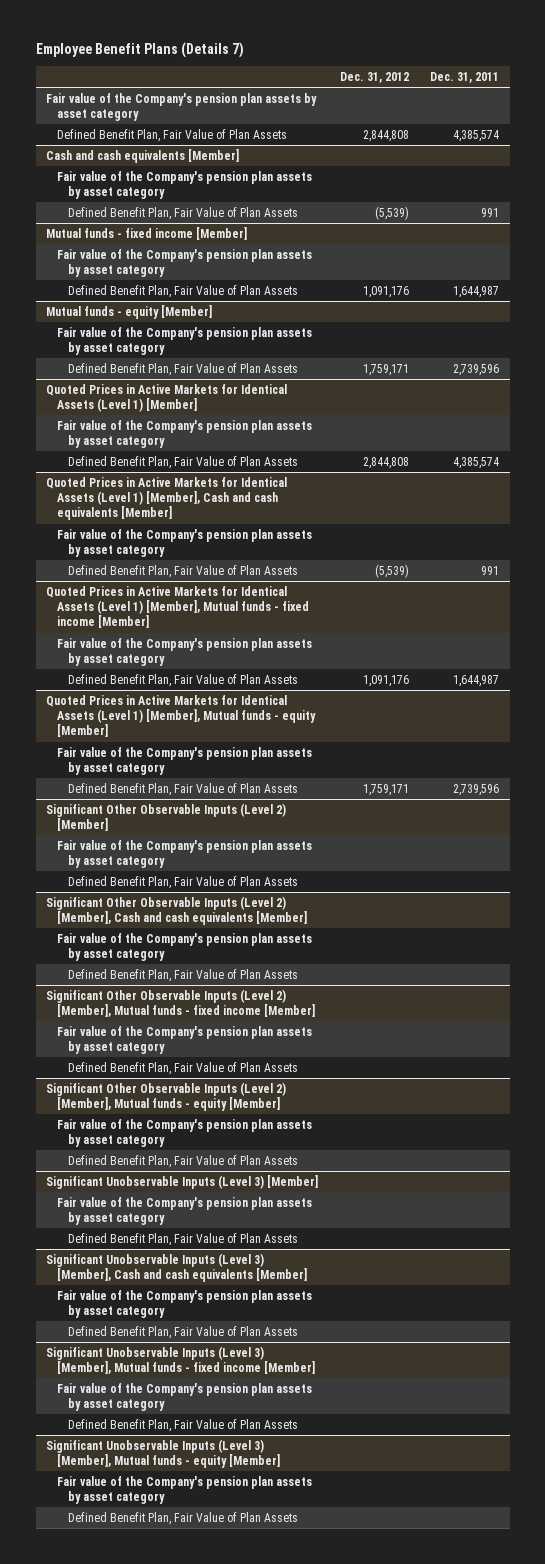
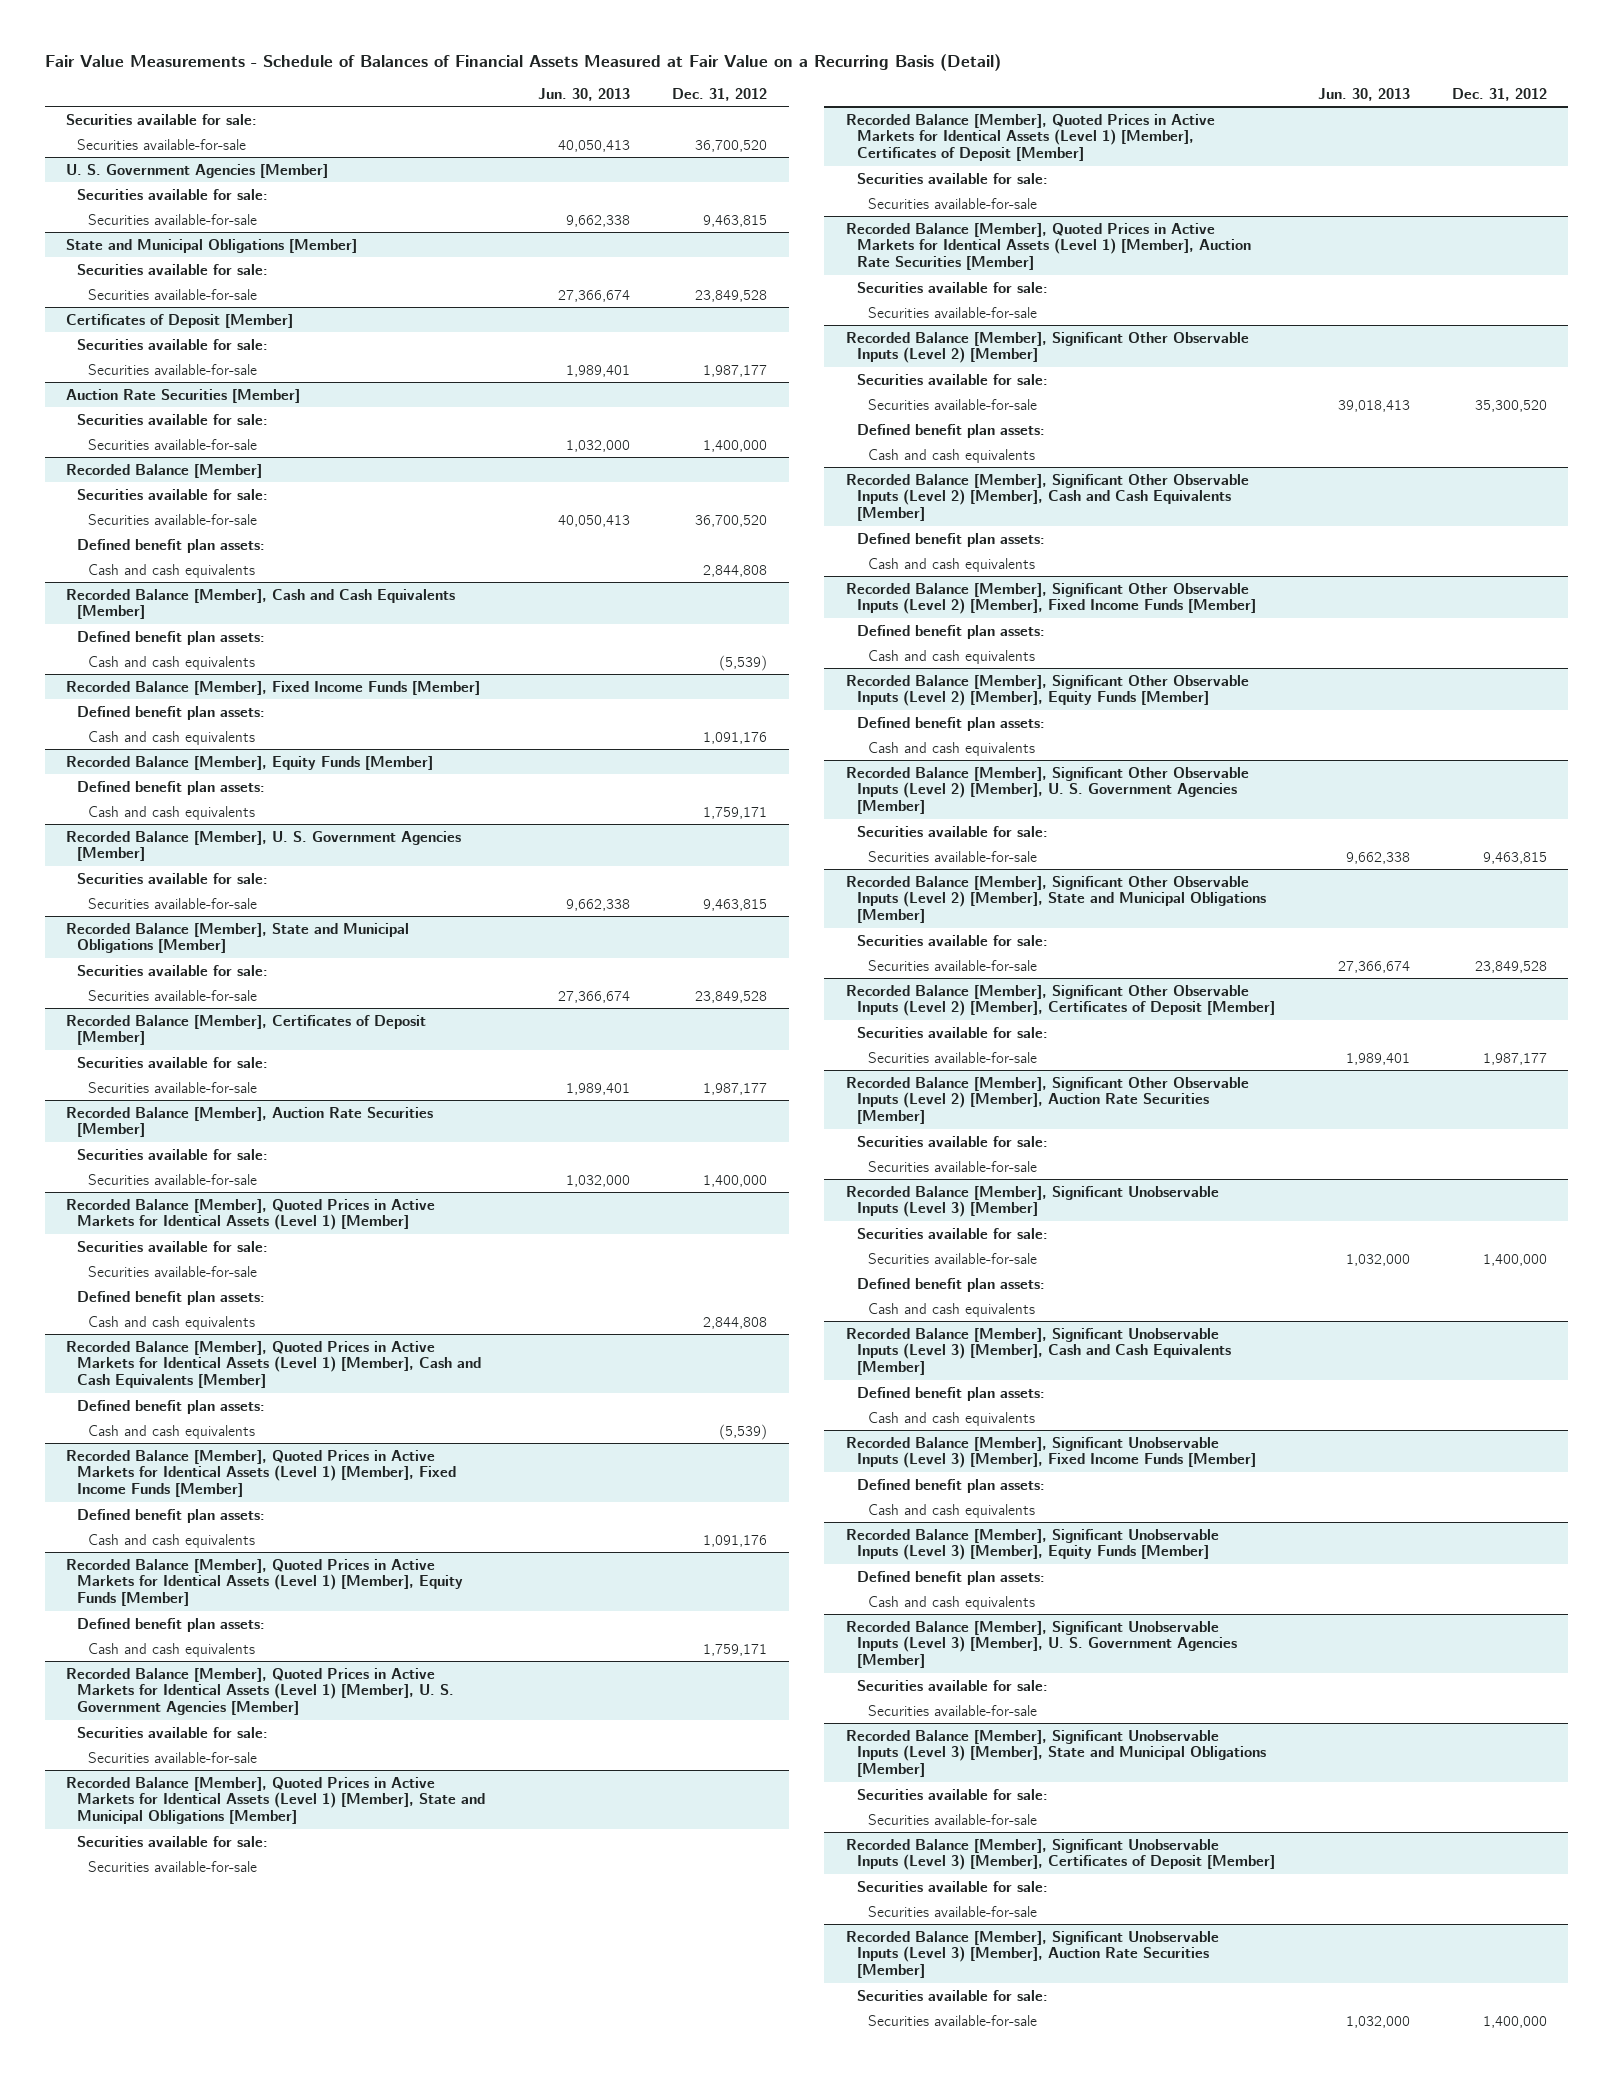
- Employee Benefit Plans (Details 7)
+ Fair Value Measurements - Schedule of Balances of Financial Assets Measured at Fair Value on a Recurring Basis (Detail)
- | Dec. 31, 2012 | Dec. 31, 2011
+ | Jun. 30, 2013 | Dec. 31, 2012
- Fair value of the Company's pension plan assets by asset category
- Defined Benefit Plan, Fair Value of Plan Assets | 2,844,808 | 4,385,574
- Cash and cash equivalents [Member]
- Fair value of the Company's pension plan assets by asset category
- Defined Benefit Plan, Fair Value of Plan Assets | (5,539) | 991
- Mutual funds - fixed income [Member]
- Fair value of the Company's pension plan assets by asset category
- Defined Benefit Plan, Fair Value of Plan Assets | 1,091,176 | 1,644,987
- Mutual funds - equity [Member]
- Fair value of the Company's pension plan assets by asset category
- Defined Benefit Plan, Fair Value of Plan Assets | 1,759,171 | 2,739,596
- Quoted Prices in Active Markets for Identical Assets (Level 1) [Member]
- Fair value of the Company's pension plan assets by asset category
- Defined Benefit Plan, Fair Value of Plan Assets | 2,844,808 | 4,385,574
- Quoted Prices in Active Markets for Identical Assets (Level 1) [Member], Cash and cash equivalents [Member]
- Fair value of the Company's pension plan assets by asset category
- Defined Benefit Plan, Fair Value of Plan Assets | (5,539) | 991
- Quoted Prices in Active Markets for Identical Assets (Level 1) [Member], Mutual funds - fixed income [Member]
- Fair value of the Company's pension plan assets by asset category
- Defined Benefit Plan, Fair Value of Plan Assets | 1,091,176 | 1,644,987
- Quoted Prices in Active Markets for Identical Assets (Level 1) [Member], Mutual funds - equity [Member]
- Fair value of the Company's pension plan assets by asset category
- Defined Benefit Plan, Fair Value of Plan Assets | 1,759,171 | 2,739,596
- Significant Other Observable Inputs (Level 2) [Member]
- Fair value of the Company's pension plan assets by asset category
- Defined Benefit Plan, Fair Value of Plan Assets
- Significant Other Observable Inputs (Level 2) [Member], Cash and cash equivalents [Member]
- Fair value of the Company's pension plan assets by asset category
- Defined Benefit Plan, Fair Value of Plan Assets
- Significant Other Observable Inputs (Level 2) [Member], Mutual funds - fixed income [Member]
- Fair value of the Company's pension plan assets by asset category
- Defined Benefit Plan, Fair Value of Plan Assets
- Significant Other Observable Inputs (Level 2) [Member], Mutual funds - equity [Member]
- Fair value of the Company's pension plan assets by asset category
- Defined Benefit Plan, Fair Value of Plan Assets
- Significant Unobservable Inputs (Level 3) [Member]
- Fair value of the Company's pension plan assets by asset category
- Defined Benefit Plan, Fair Value of Plan Assets
- Significant Unobservable Inputs (Level 3) [Member], Cash and cash equivalents [Member]
- Fair value of the Company's pension plan assets by asset category
- Defined Benefit Plan, Fair Value of Plan Assets
- Significant Unobservable Inputs (Level 3) [Member], Mutual funds - fixed income [Member]
- Fair value of the Company's pension plan assets by asset category
- Defined Benefit Plan, Fair Value of Plan Assets
- Significant Unobservable Inputs (Level 3) [Member], Mutual funds - equity [Member]
- Fair value of the Company's pension plan assets by asset category
- Defined Benefit Plan, Fair Value of Plan Assets
+ Securities available for sale:
+ Securities available-for-sale | 40,050,413 | 36,700,520
+ U. S. Government Agencies [Member]
+ Securities available for sale:
+ Securities available-for-sale | 9,662,338 | 9,463,815
+ State and Municipal Obligations [Member]
+ Securities available for sale:
+ Securities available-for-sale | 27,366,674 | 23,849,528
+ Certificates of Deposit [Member]
+ Securities available for sale:
+ Securities available-for-sale | 1,989,401 | 1,987,177
+ Auction Rate Securities [Member]
+ Securities available for sale:
+ Securities available-for-sale | 1,032,000 | 1,400,000
+ Recorded Balance [Member]
+ Securities available for sale:
+ Securities available-for-sale | 40,050,413 | 36,700,520
+ Defined benefit plan assets:
+ Cash and cash equivalents | | 2,844,808
+ Recorded Balance [Member], Cash and Cash Equivalents [Member]
+ Defined benefit plan assets:
+ Cash and cash equivalents | | (5,539)
+ Recorded Balance [Member], Fixed Income Funds [Member]
+ Defined benefit plan assets:
+ Cash and cash equivalents | | 1,091,176
+ Recorded Balance [Member], Equity Funds [Member]
+ Defined benefit plan assets:
+ Cash and cash equivalents | | 1,759,171
+ Recorded Balance [Member], U. S. Government Agencies [Member]
+ Securities available for sale:
+ Securities available-for-sale | 9,662,338 | 9,463,815
+ Recorded Balance [Member], State and Municipal Obligations [Member]
+ Securities available for sale:
+ Securities available-for-sale | 27,366,674 | 23,849,528
+ Recorded Balance [Member], Certificates of Deposit [Member]
+ Securities available for sale:
+ Securities available-for-sale | 1,989,401 | 1,987,177
+ Recorded Balance [Member], Auction Rate Securities [Member]
+ Securities available for sale:
+ Securities available-for-sale | 1,032,000 | 1,400,000
+ Recorded Balance [Member], Quoted Prices in Active Markets for Identical Assets (Level 1) [Member]
+ Securities available for sale:
+ Securities available-for-sale
+ Defined benefit plan assets:
+ Cash and cash equivalents | | 2,844,808
+ Recorded Balance [Member], Quoted Prices in Active Markets for Identical Assets (Level 1) [Member], Cash and Cash Equivalents [Member]
+ Defined benefit plan assets:
+ Cash and cash equivalents | | (5,539)
+ Recorded Balance [Member], Quoted Prices in Active Markets for Identical Assets (Level 1) [Member], Fixed Income Funds [Member]
+ Defined benefit plan assets:
+ Cash and cash equivalents | | 1,091,176
+ Recorded Balance [Member], Quoted Prices in Active Markets for Identical Assets (Level 1) [Member], Equity Funds [Member]
+ Defined benefit plan assets:
+ Cash and cash equivalents | | 1,759,171
+ Recorded Balance [Member], Quoted Prices in Active Markets for Identical Assets (Level 1) [Member], U. S. Government Agencies [Member]
+ Securities available for sale:
+ Securities available-for-sale
+ Recorded Balance [Member], Quoted Prices in Active Markets for Identical Assets (Level 1) [Member], State and Municipal Obligations [Member]
+ Securities available for sale:
+ Securities available-for-sale
+ Recorded Balance [Member], Quoted Prices in Active Markets for Identical Assets (Level 1) [Member], Certificates of Deposit [Member]
+ Securities available for sale:
+ Securities available-for-sale
+ Recorded Balance [Member], Quoted Prices in Active Markets for Identical Assets (Level 1) [Member], Auction Rate Securities [Member]
+ Securities available for sale:
+ Securities available-for-sale
+ Recorded Balance [Member], Significant Other Observable Inputs (Level 2) [Member]
+ Securities available for sale:
+ Securities available-for-sale | 39,018,413 | 35,300,520
+ Defined benefit plan assets:
+ Cash and cash equivalents
+ Recorded Balance [Member], Significant Other Observable Inputs (Level 2) [Member], Cash and Cash Equivalents [Member]
+ Defined benefit plan assets:
+ Cash and cash equivalents
+ Recorded Balance [Member], Significant Other Observable Inputs (Level 2) [Member], Fixed Income Funds [Member]
+ Defined benefit plan assets:
+ Cash and cash equivalents
+ Recorded Balance [Member], Significant Other Observable Inputs (Level 2) [Member], Equity Funds [Member]
+ Defined benefit plan assets:
+ Cash and cash equivalents
+ Recorded Balance [Member], Significant Other Observable Inputs (Level 2) [Member], U. S. Government Agencies [Member]
+ Securities available for sale:
+ Securities available-for-sale | 9,662,338 | 9,463,815
+ Recorded Balance [Member], Significant Other Observable Inputs (Level 2) [Member], State and Municipal Obligations [Member]
+ Securities available for sale:
+ Securities available-for-sale | 27,366,674 | 23,849,528
+ Recorded Balance [Member], Significant Other Observable Inputs (Level 2) [Member], Certificates of Deposit [Member]
+ Securities available for sale:
+ Securities available-for-sale | 1,989,401 | 1,987,177
+ Recorded Balance [Member], Significant Other Observable Inputs (Level 2) [Member], Auction Rate Securities [Member]
+ Securities available for sale:
+ Securities available-for-sale
+ Recorded Balance [Member], Significant Unobservable Inputs (Level 3) [Member]
+ Securities available for sale:
+ Securities available-for-sale | 1,032,000 | 1,400,000
+ Defined benefit plan assets:
+ Cash and cash equivalents
+ Recorded Balance [Member], Significant Unobservable Inputs (Level 3) [Member], Cash and Cash Equivalents [Member]
+ Defined benefit plan assets:
+ Cash and cash equivalents
+ Recorded Balance [Member], Significant Unobservable Inputs (Level 3) [Member], Fixed Income Funds [Member]
+ Defined benefit plan assets:
+ Cash and cash equivalents
+ Recorded Balance [Member], Significant Unobservable Inputs (Level 3) [Member], Equity Funds [Member]
+ Defined benefit plan assets:
+ Cash and cash equivalents
+ Recorded Balance [Member], Significant Unobservable Inputs (Level 3) [Member], U. S. Government Agencies [Member]
+ Securities available for sale:
+ Securities available-for-sale
+ Recorded Balance [Member], Significant Unobservable Inputs (Level 3) [Member], State and Municipal Obligations [Member]
+ Securities available for sale:
+ Securities available-for-sale
+ Recorded Balance [Member], Significant Unobservable Inputs (Level 3) [Member], Certificates of Deposit [Member]
+ Securities available for sale:
+ Securities available-for-sale
+ Recorded Balance [Member], Significant Unobservable Inputs (Level 3) [Member], Auction Rate Securities [Member]
+ Securities available for sale:
+ Securities available-for-sale | 1,032,000 | 1,400,000

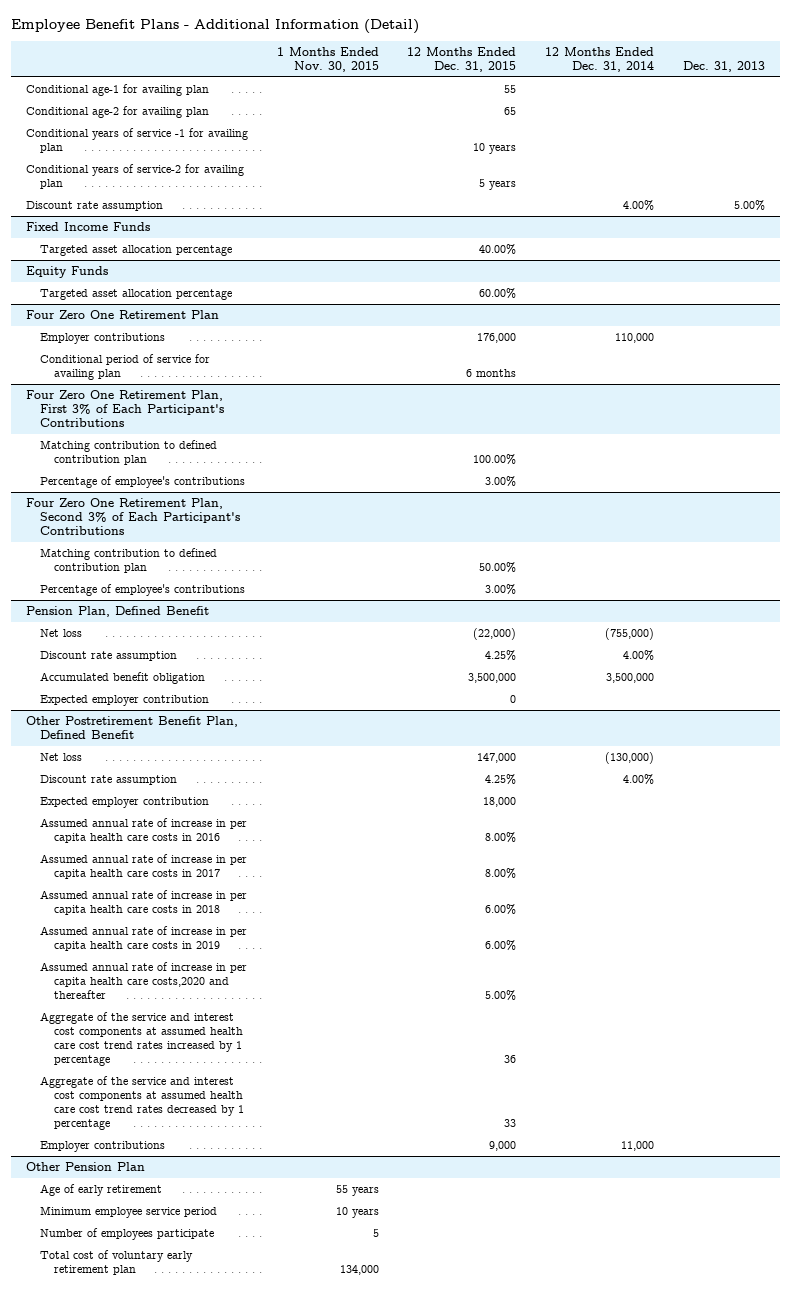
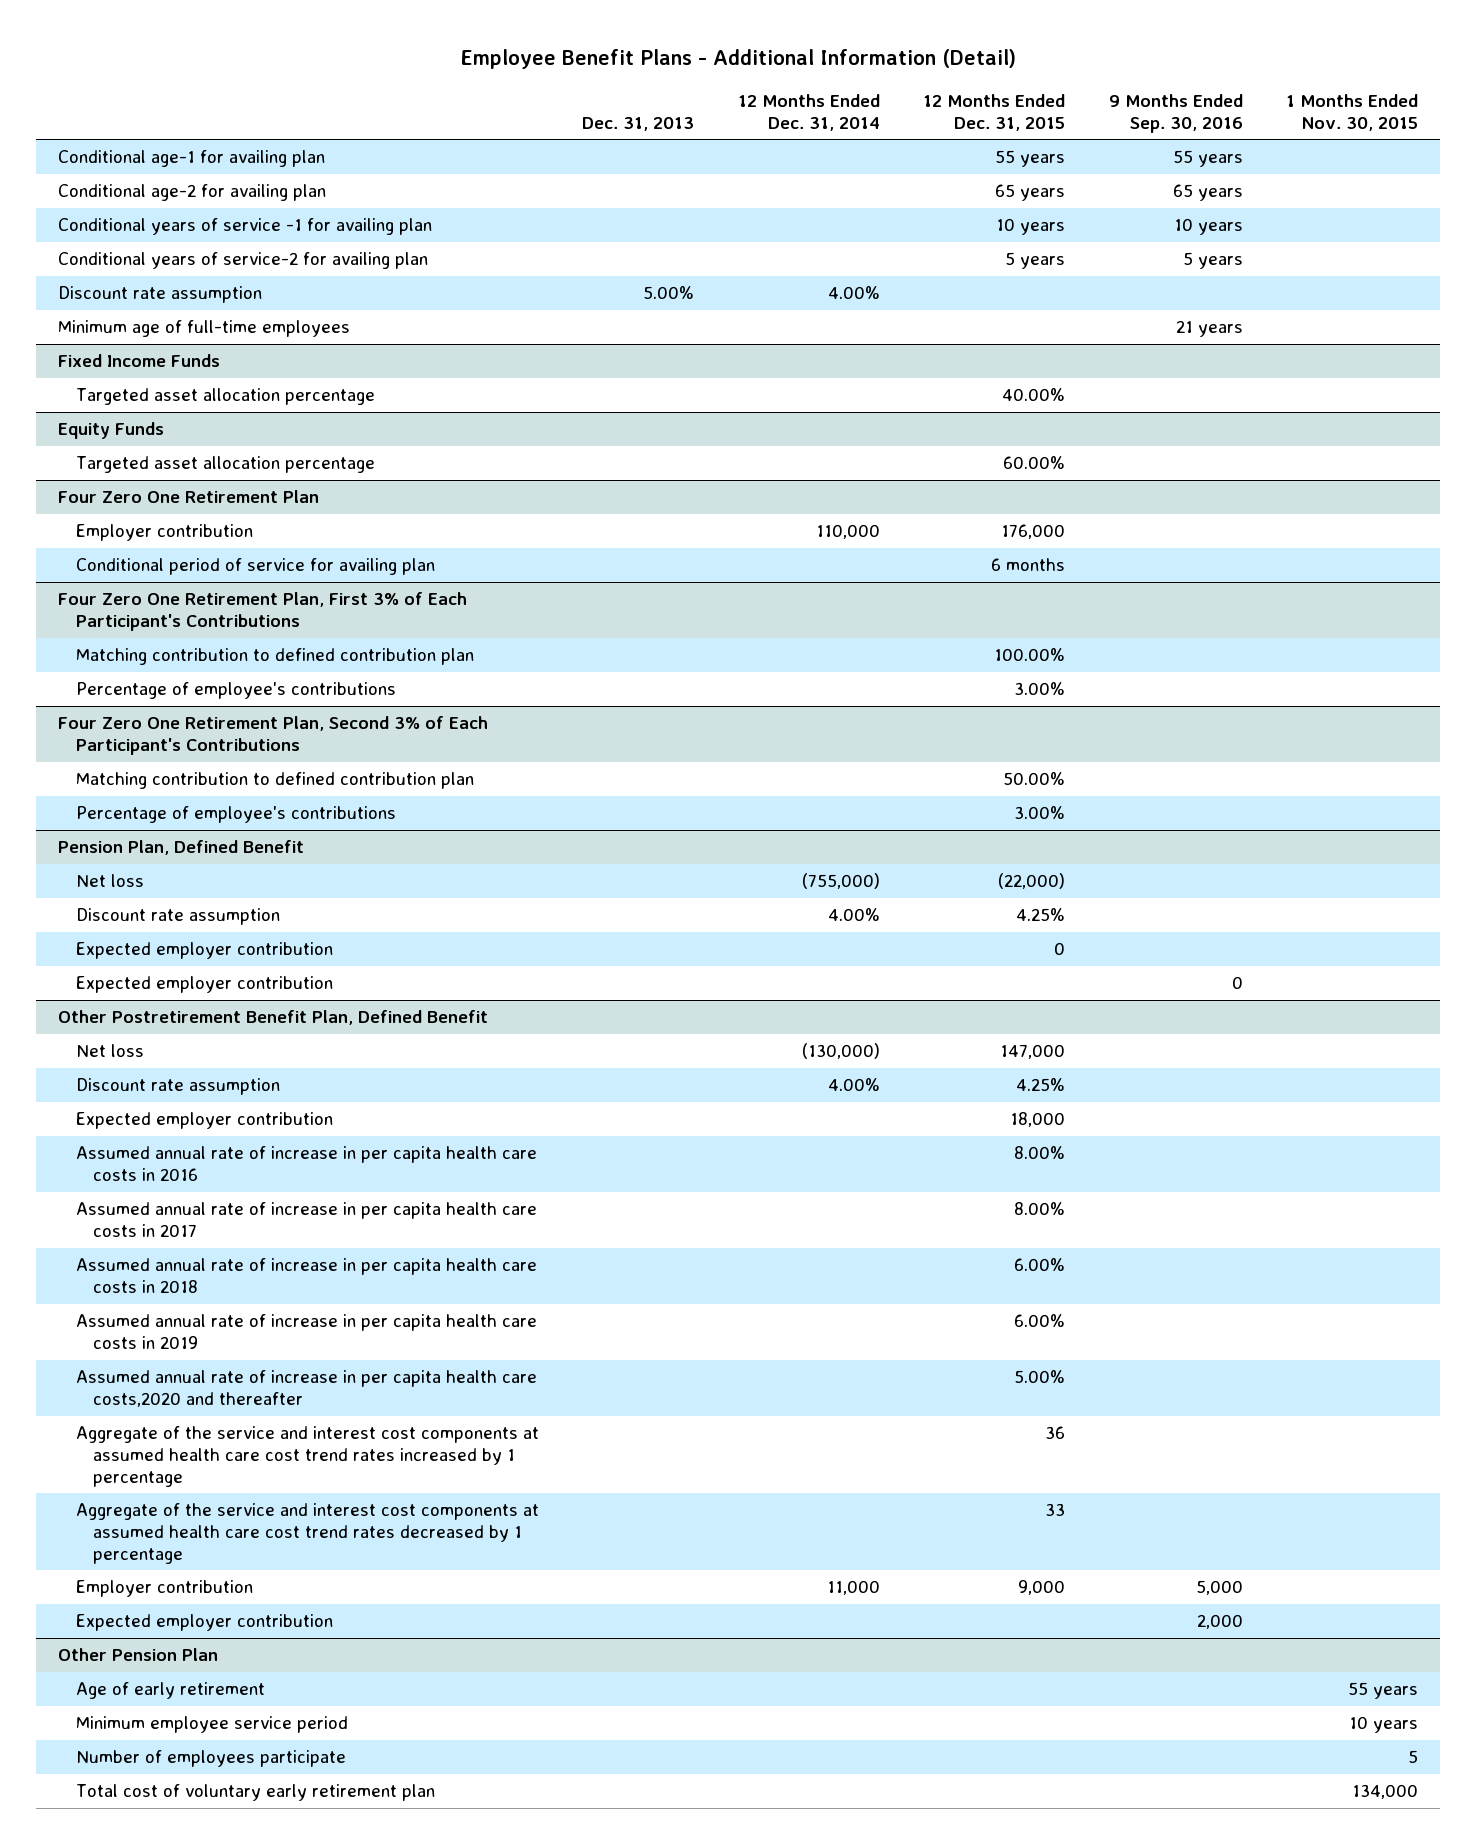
- | 1 Months Ended Nov. 30, 2015 | 12 Months Ended Dec. 31, 2015 | 12 Months Ended Dec. 31, 2014 | Dec. 31, 2013
+ | Dec. 31, 2013 | 12 Months Ended Dec. 31, 2014 | 12 Months Ended Dec. 31, 2015 | 9 Months Ended Sep. 30, 2016 | 1 Months Ended Nov. 30, 2015
- Conditional age-1 for availing plan | | 55 | |
- Conditional age-2 for availing plan | | 65 | |
+ Conditional age-1 for availing plan | | | 55 years | 55 years |
+ Conditional age-2 for availing plan | | | 65 years | 65 years |
+ Minimum age of full-time employees | | | | 21 years |
@ Four Zero One Retirement Plan
- Employer contributions | | 176,000 | 110,000 |
+ Employer contribution | | 110,000 | 176,000 | |
@ Pension Plan, Defined Benefit
- Accumulated benefit obligation | | 3,500,000 | 3,500,000 |
+ Expected employer contribution | | | | 0 |
@ Other Postretirement Benefit Plan, Defined Benefit
- Employer contributions | | 9,000 | 11,000 |
+ Employer contribution | | 11,000 | 9,000 | 5,000 |
+ Expected employer contribution | | | | 2,000 |

